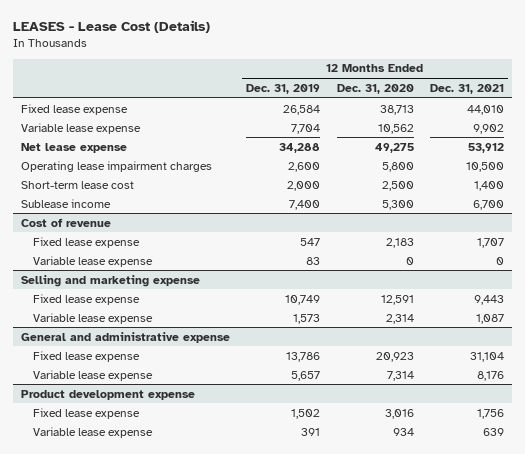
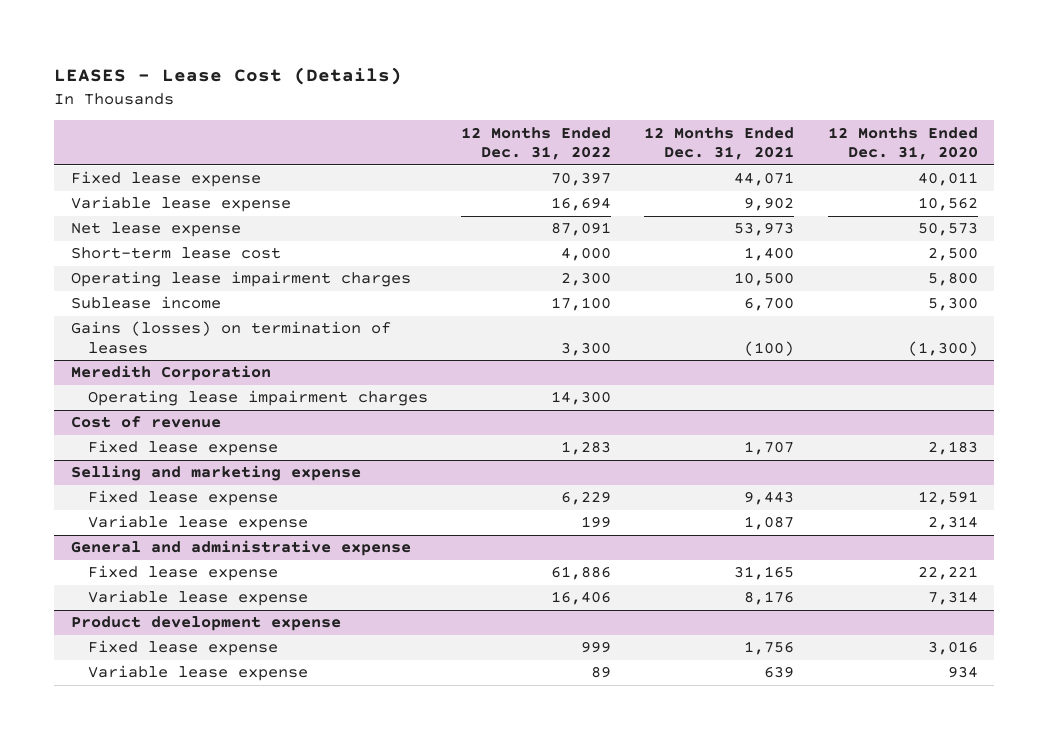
- | 12 Months Ended Dec. 31, 2019 | 12 Months Ended Dec. 31, 2020 | 12 Months Ended Dec. 31, 2021
+ | 12 Months Ended Dec. 31, 2022 | 12 Months Ended Dec. 31, 2021 | 12 Months Ended Dec. 31, 2020
- Fixed lease expense | 26,584 | 38,713 | 44,010
+ Fixed lease expense | 70,397 | 44,071 | 40,011
- Net lease expense | 34,288 | 49,275 | 53,912
+ Net lease expense | 87,091 | 53,973 | 50,573
moved down: Operating lease impairment charges | 2,300 | 10,500 | 5,800
+ Gains (losses) on termination of leases | 3,300 | (100) | (1,300)
+ Meredith Corporation
+ Operating lease impairment charges | 14,300 | |
@ Cost of revenue
- Variable lease expense | 83 | 0 | 0
@ General and administrative expense
- Fixed lease expense | 13,786 | 20,923 | 31,104
+ Fixed lease expense | 61,886 | 31,165 | 22,221

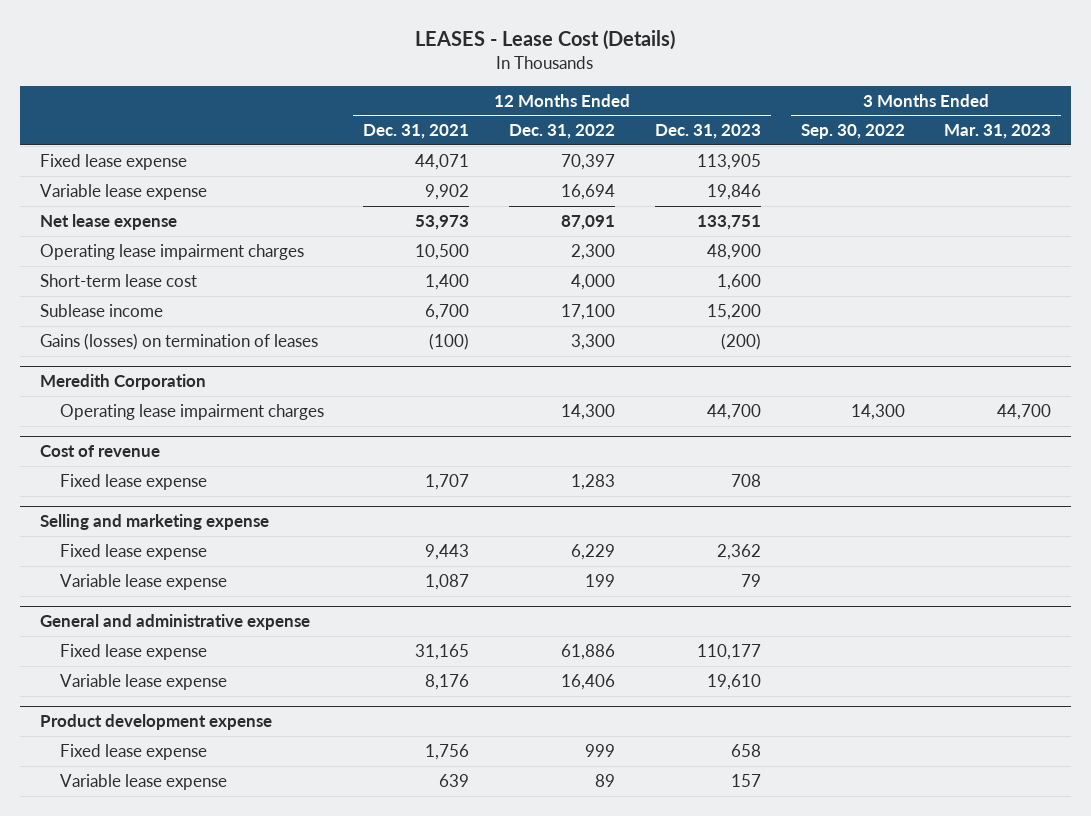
- | 12 Months Ended Dec. 31, 2022 | 12 Months Ended Dec. 31, 2021 | 12 Months Ended Dec. 31, 2020
+ | 12 Months Ended Dec. 31, 2021 | 12 Months Ended Dec. 31, 2022 | 12 Months Ended Dec. 31, 2023 | 3 Months Ended Sep. 30, 2022 | 3 Months Ended Mar. 31, 2023
moved down: Short-term lease cost | 1,400 | 4,000 | 1,600 | |

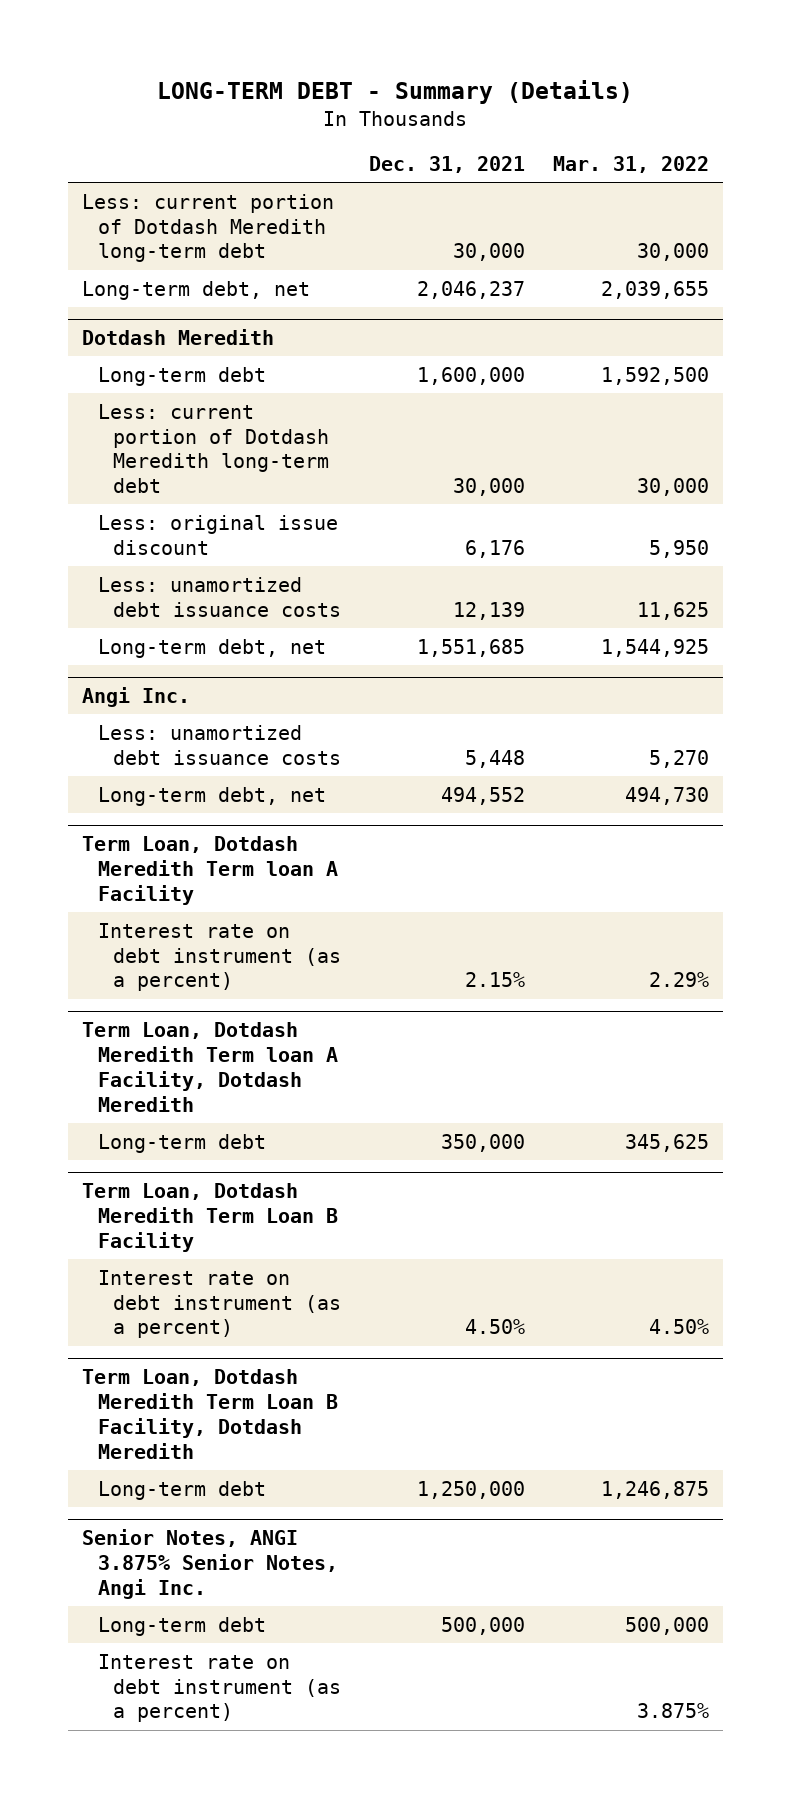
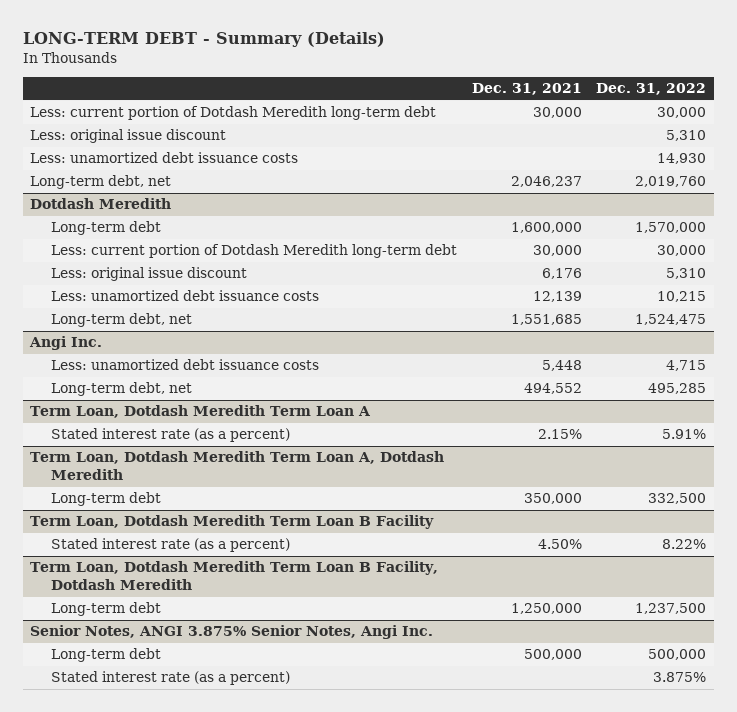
- | Dec. 31, 2021 | Mar. 31, 2022
+ | Dec. 31, 2021 | Dec. 31, 2022
+ Less: original issue discount | | 5,310
+ Less: unamortized debt issuance costs | | 14,930
- Term Loan, Dotdash Meredith Term loan A Facility
- Interest rate on debt instrument (as a percent) | 2.15% | 2.29%
- Term Loan, Dotdash Meredith Term loan A Facility, Dotdash Meredith
+ Term Loan, Dotdash Meredith Term Loan A
+ Stated interest rate (as a percent) | 2.15% | 5.91%
+ Term Loan, Dotdash Meredith Term Loan A, Dotdash Meredith
@ Term Loan, Dotdash Meredith Term Loan B Facility
- Interest rate on debt instrument (as a percent) | 4.50% | 4.50%
+ Stated interest rate (as a percent) | 4.50% | 8.22%
@ Senior Notes, ANGI 3.875% Senior Notes, Angi Inc.
- Interest rate on debt instrument (as a percent) | | 3.875%
+ Stated interest rate (as a percent) | | 3.875%

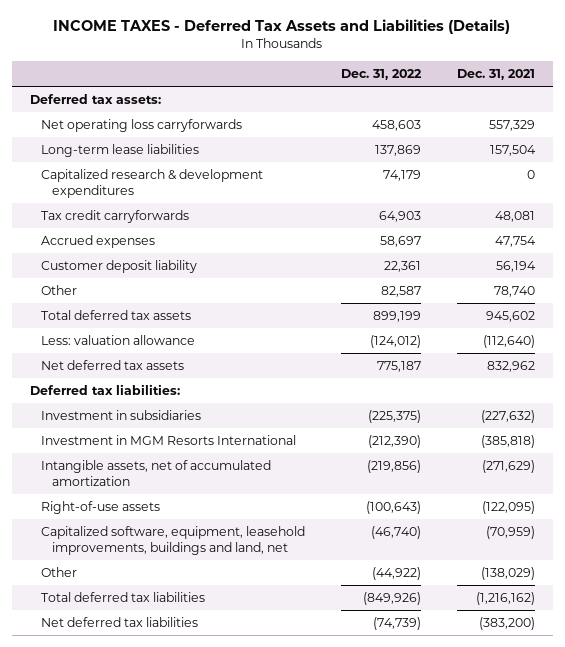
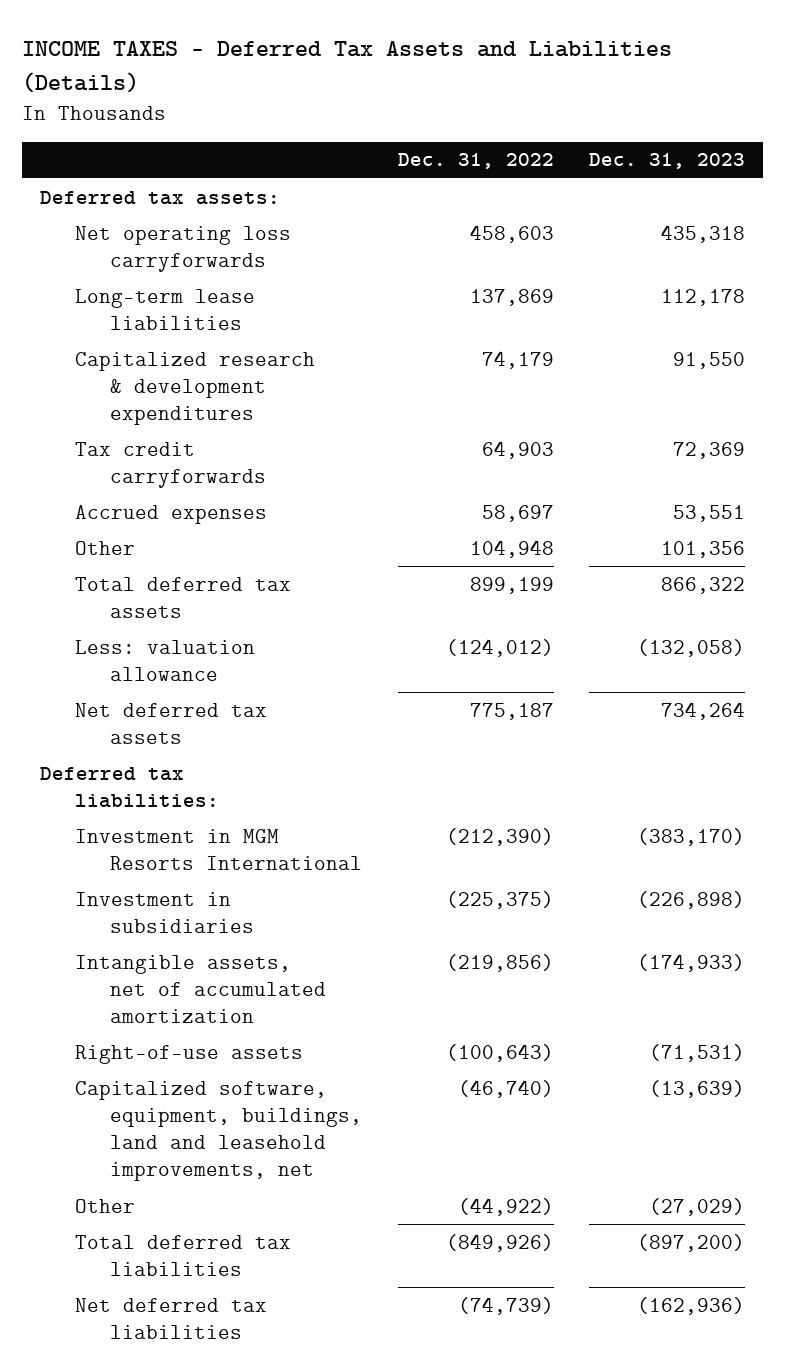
- | Dec. 31, 2022 | Dec. 31, 2021
+ | Dec. 31, 2022 | Dec. 31, 2023
- Customer deposit liability | 22,361 | 56,194
- Other | 82,587 | 78,740
+ Other | 104,948 | 101,356
moved down: Investment in subsidiaries | (225,375) | (226,898)
- Capitalized software, equipment, leasehold improvements, buildings and land, net | (46,740) | (70,959)
+ Capitalized software, equipment, buildings, land and leasehold improvements, net | (46,740) | (13,639)

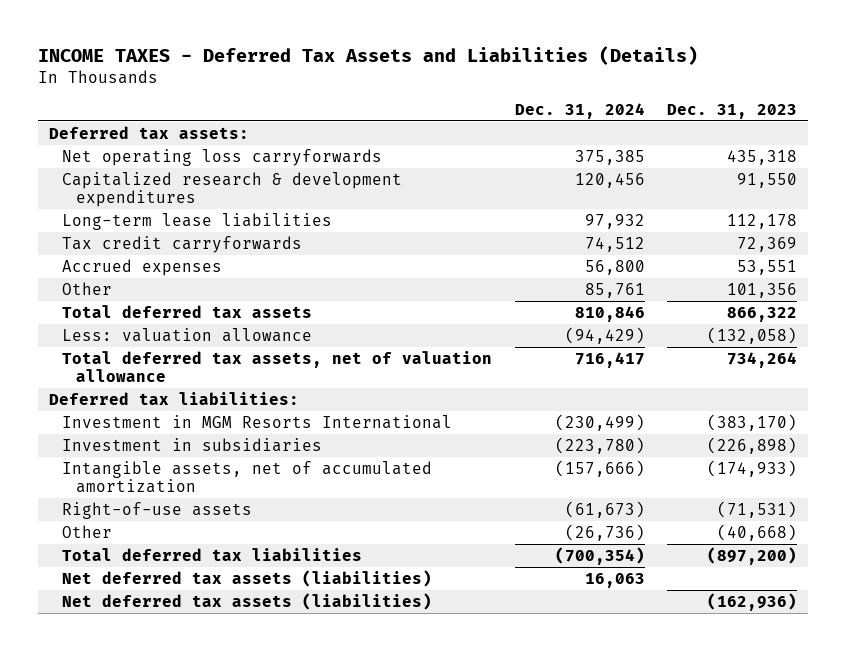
- | Dec. 31, 2022 | Dec. 31, 2023
+ | Dec. 31, 2024 | Dec. 31, 2023
moved down: Long-term lease liabilities | 97,932 | 112,178
- Net deferred tax assets | 775,187 | 734,264
+ Total deferred tax assets, net of valuation allowance | 716,417 | 734,264
- Capitalized software, equipment, buildings, land and leasehold improvements, net | (46,740) | (13,639)
- Other | (44,922) | (27,029)
+ Other | (26,736) | (40,668)
- Net deferred tax liabilities | (74,739) | (162,936)
+ Net deferred tax assets (liabilities) | 16,063 |
+ Net deferred tax assets (liabilities) | | (162,936)

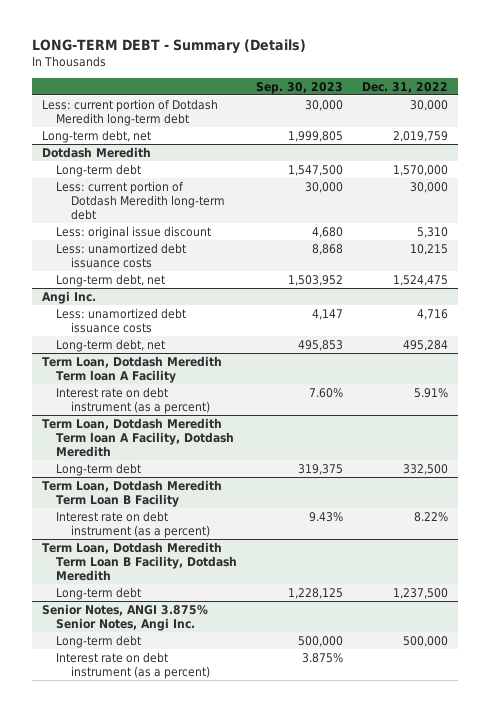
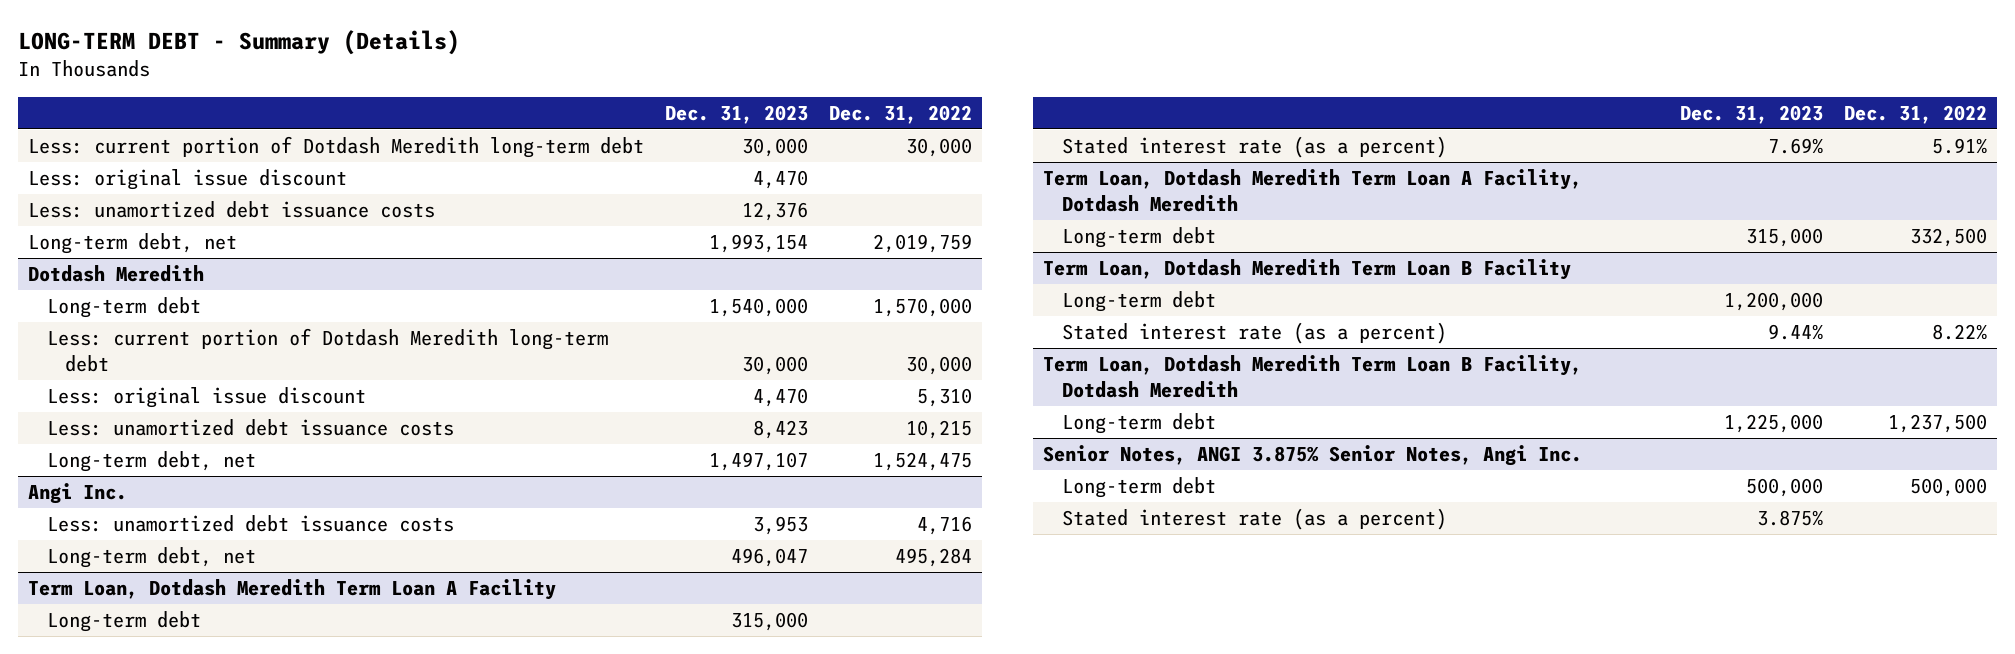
- | Sep. 30, 2023 | Dec. 31, 2022
+ | Dec. 31, 2023 | Dec. 31, 2022
+ Less: original issue discount | 4,470 |
+ Less: unamortized debt issuance costs | 12,376 |
- Term Loan, Dotdash Meredith Term loan A Facility
- Interest rate on debt instrument (as a percent) | 7.60% | 5.91%
- Term Loan, Dotdash Meredith Term loan A Facility, Dotdash Meredith
+ Term Loan, Dotdash Meredith Term Loan A Facility
+ Long-term debt | 315,000 |
+ Stated interest rate (as a percent) | 7.69% | 5.91%
+ Term Loan, Dotdash Meredith Term Loan A Facility, Dotdash Meredith
@ Term Loan, Dotdash Meredith Term Loan B Facility
- Interest rate on debt instrument (as a percent) | 9.43% | 8.22%
+ Long-term debt | 1,200,000 |
+ Stated interest rate (as a percent) | 9.44% | 8.22%
@ Senior Notes, ANGI 3.875% Senior Notes, Angi Inc.
- Interest rate on debt instrument (as a percent) | 3.875% |
+ Stated interest rate (as a percent) | 3.875% |

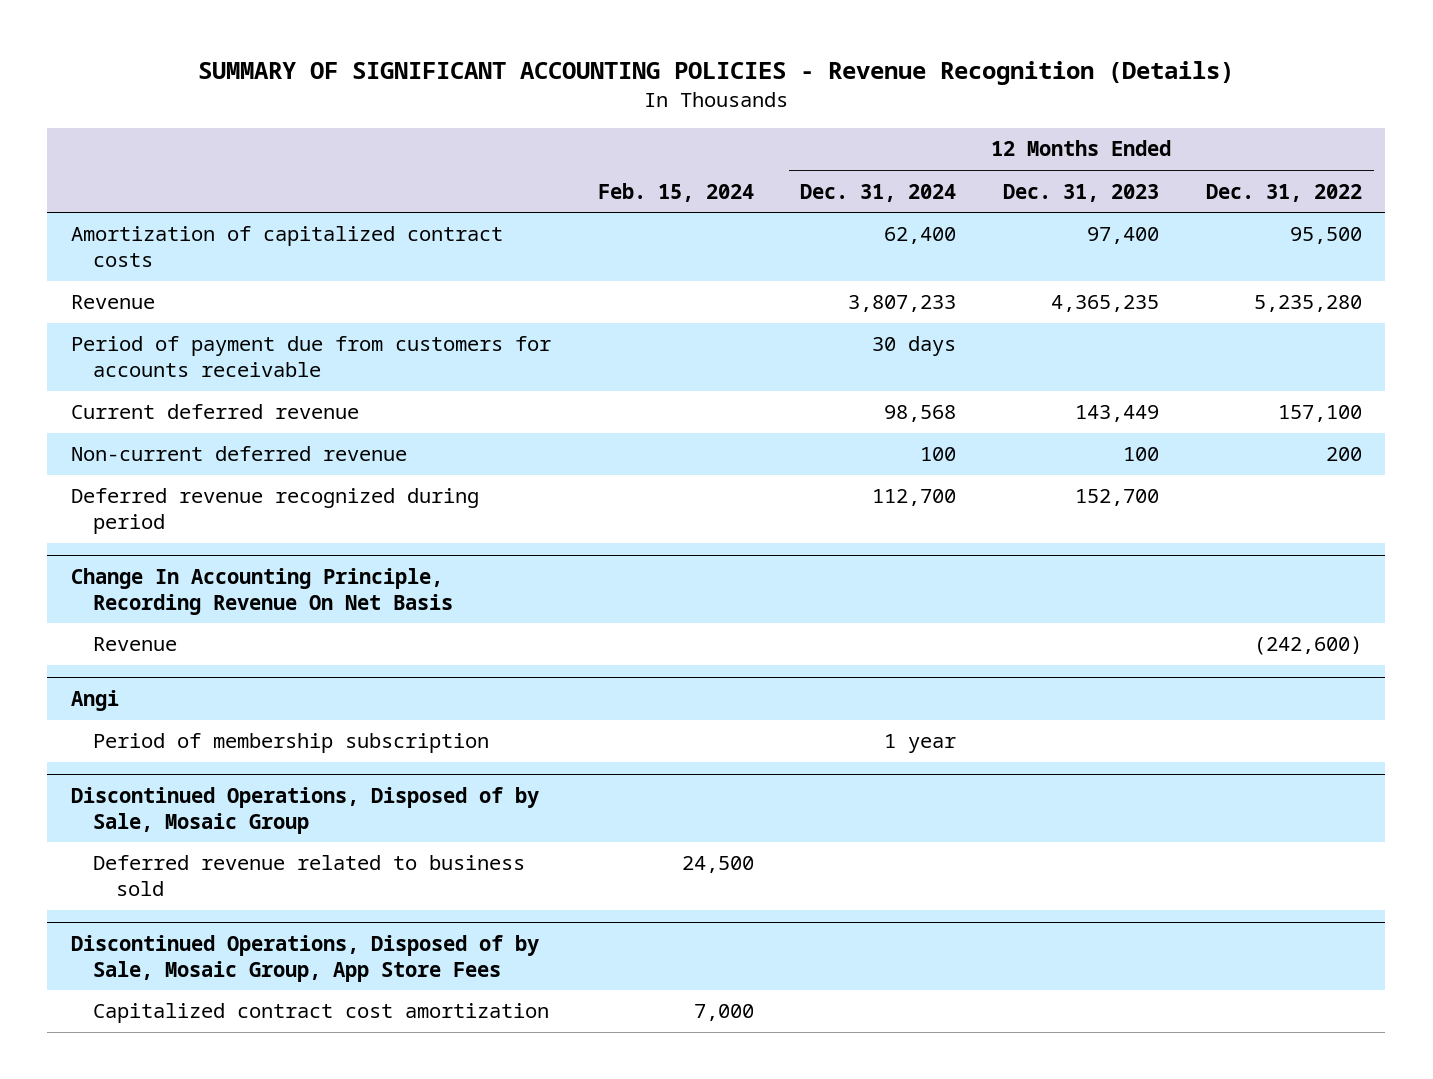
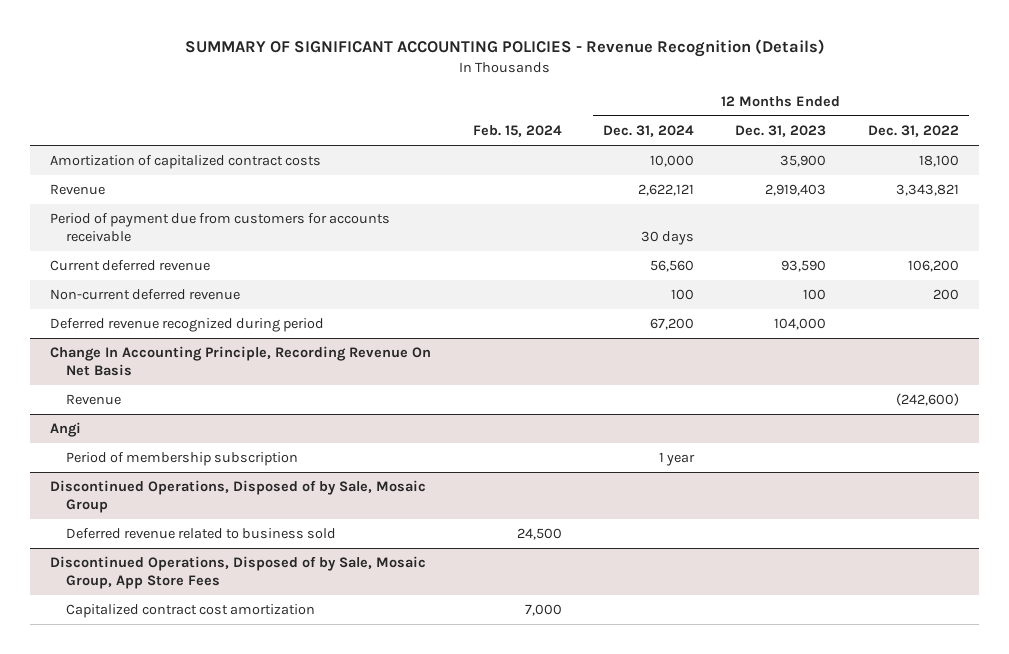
- Amortization of capitalized contract costs | | 62,400 | 97,400 | 95,500
- Revenue | | 3,807,233 | 4,365,235 | 5,235,280
+ Amortization of capitalized contract costs | | 10,000 | 35,900 | 18,100
+ Revenue | | 2,622,121 | 2,919,403 | 3,343,821
- Current deferred revenue | | 98,568 | 143,449 | 157,100
+ Current deferred revenue | | 56,560 | 93,590 | 106,200
- Deferred revenue recognized during period | | 112,700 | 152,700 |
+ Deferred revenue recognized during period | | 67,200 | 104,000 |

